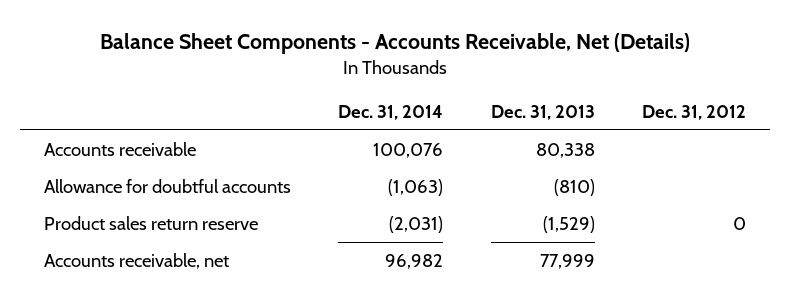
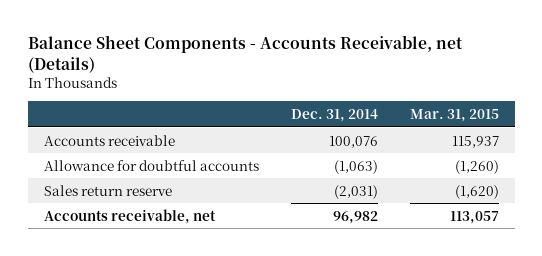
- Balance Sheet Components - Accounts Receivable, Net (Details)
+ Balance Sheet Components - Accounts Receivable, net (Details)
- | Dec. 31, 2014 | Dec. 31, 2013 | Dec. 31, 2012
+ | Dec. 31, 2014 | Mar. 31, 2015
- Product sales return reserve | (2,031) | (1,529) | 0
+ Sales return reserve | (2,031) | (1,620)

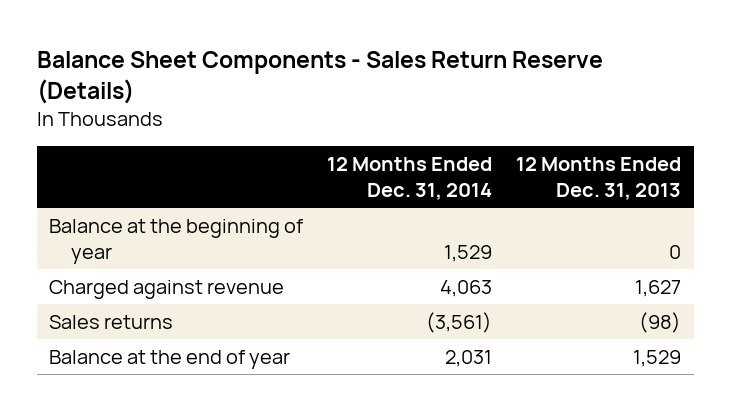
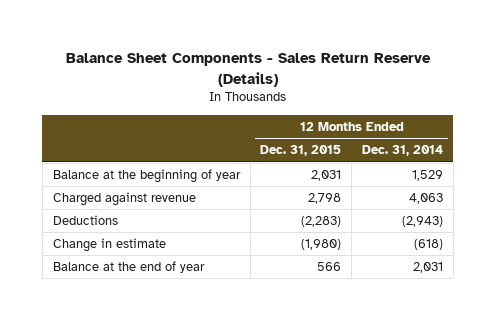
- | 12 Months Ended Dec. 31, 2014 | 12 Months Ended Dec. 31, 2013
+ | 12 Months Ended Dec. 31, 2015 | 12 Months Ended Dec. 31, 2014
- Sales returns | (3,561) | (98)
+ Deductions | (2,283) | (2,943)
+ Change in estimate | (1,980) | (618)

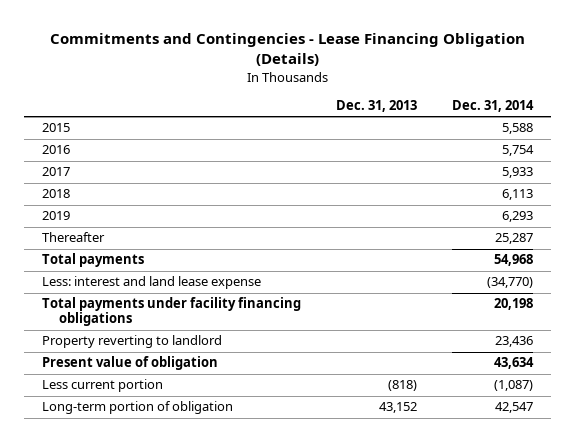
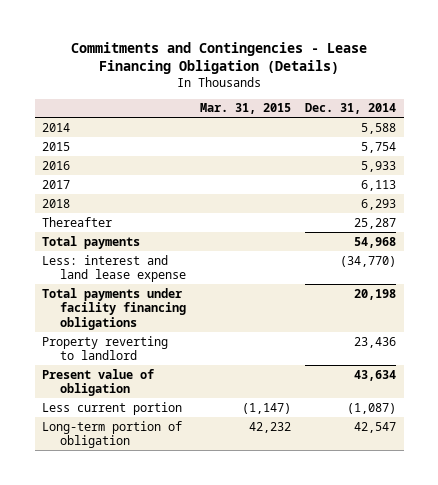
- | Dec. 31, 2013 | Dec. 31, 2014
+ | Mar. 31, 2015 | Dec. 31, 2014
- 2015 | | 5,588
- 2016 | | 5,754
- 2017 | | 5,933
- 2018 | | 6,113
- 2019 | | 6,293
+ 2014 | | 5,588
+ 2015 | | 5,754
+ 2016 | | 5,933
+ 2017 | | 6,113
+ 2018 | | 6,293

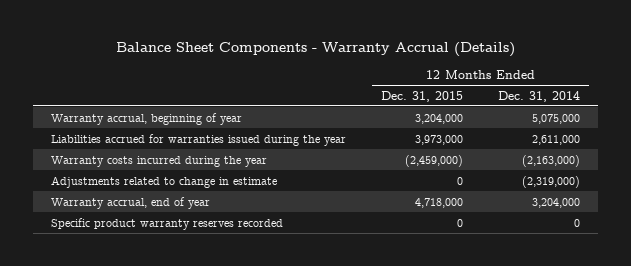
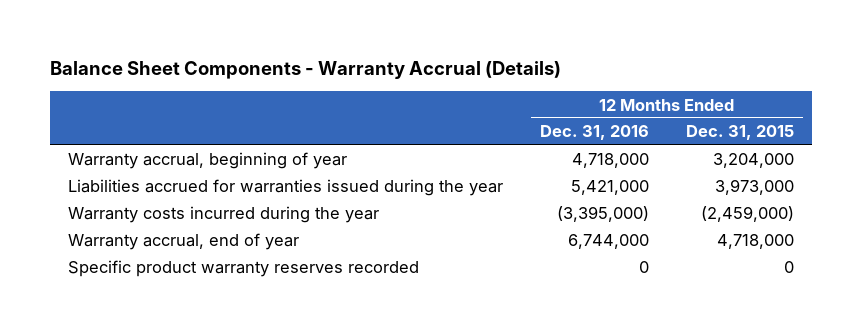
- | 12 Months Ended Dec. 31, 2015 | 12 Months Ended Dec. 31, 2014
+ | 12 Months Ended Dec. 31, 2016 | 12 Months Ended Dec. 31, 2015
- Adjustments related to change in estimate | 0 | (2,319,000)

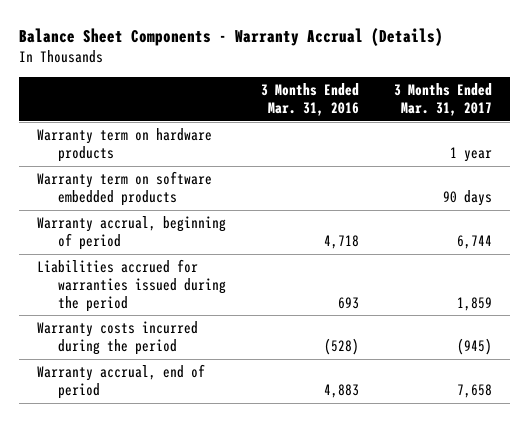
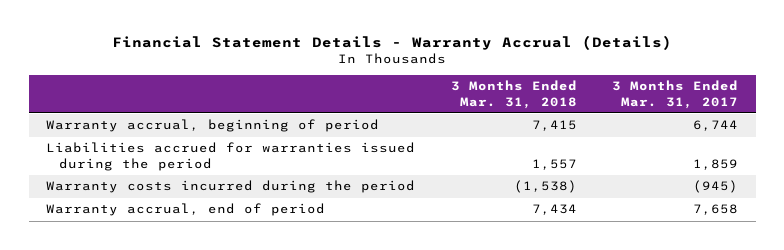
- Balance Sheet Components - Warranty Accrual (Details)
+ Financial Statement Details - Warranty Accrual (Details)
- | 3 Months Ended Mar. 31, 2016 | 3 Months Ended Mar. 31, 2017
+ | 3 Months Ended Mar. 31, 2018 | 3 Months Ended Mar. 31, 2017
- Warranty term on hardware products | | 1 year
- Warranty term on software embedded products | | 90 days

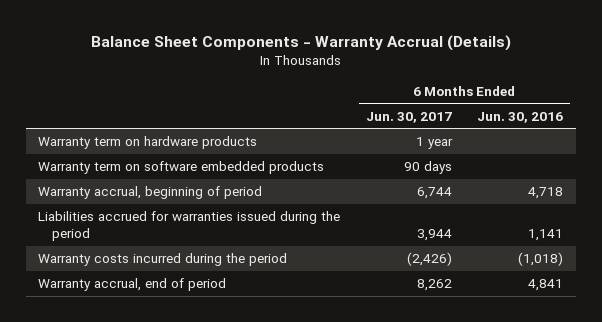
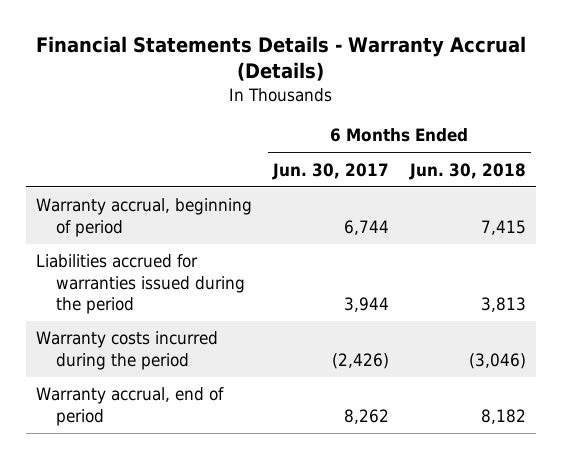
- Balance Sheet Components - Warranty Accrual (Details)
+ Financial Statements Details - Warranty Accrual (Details)
- | 6 Months Ended Jun. 30, 2017 | 6 Months Ended Jun. 30, 2016
+ | 6 Months Ended Jun. 30, 2017 | 6 Months Ended Jun. 30, 2018
- Warranty term on hardware products | 1 year |
- Warranty term on software embedded products | 90 days |

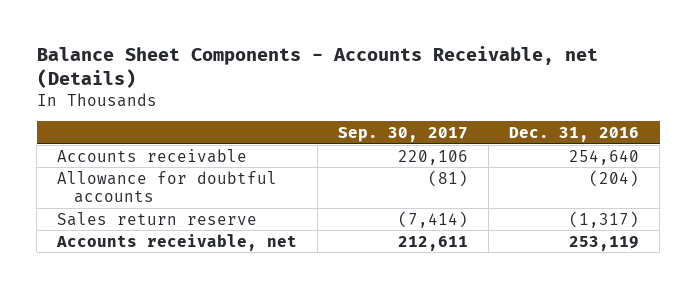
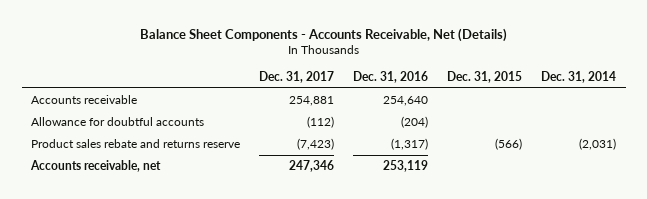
- Balance Sheet Components - Accounts Receivable, net (Details)
+ Balance Sheet Components - Accounts Receivable, Net (Details)
- | Sep. 30, 2017 | Dec. 31, 2016
+ | Dec. 31, 2017 | Dec. 31, 2016 | Dec. 31, 2015 | Dec. 31, 2014
- Sales return reserve | (7,414) | (1,317)
+ Product sales rebate and returns reserve | (7,423) | (1,317) | (566) | (2,031)

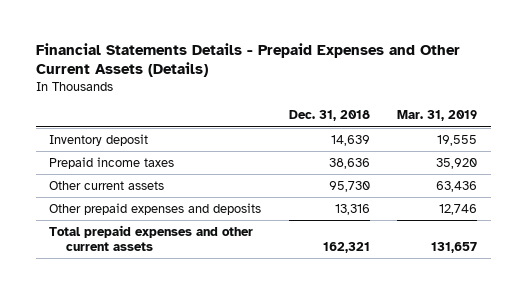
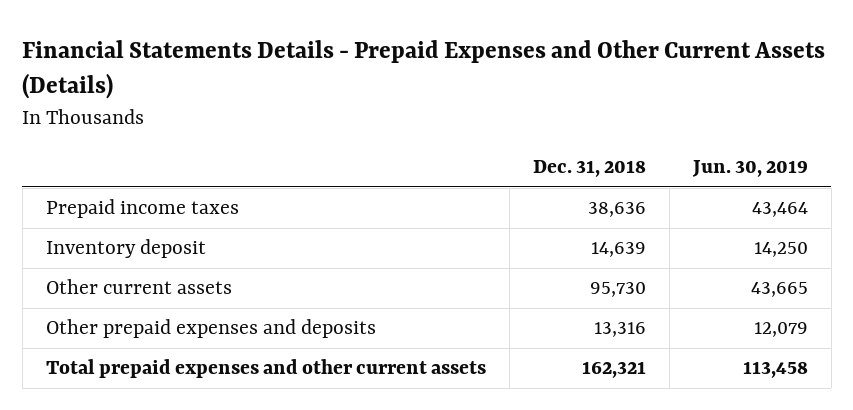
- | Dec. 31, 2018 | Mar. 31, 2019
+ | Dec. 31, 2018 | Jun. 30, 2019
moved down: Inventory deposit | 14,639 | 14,250

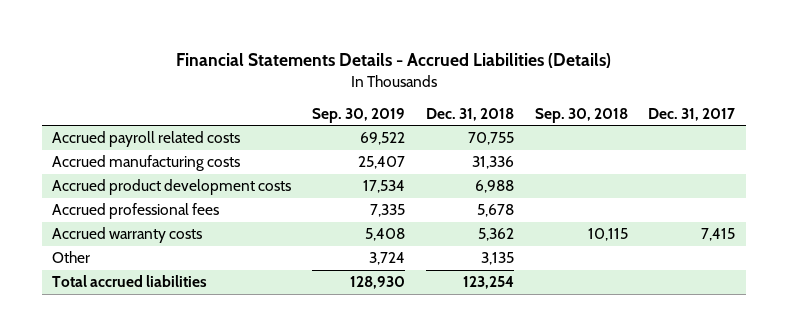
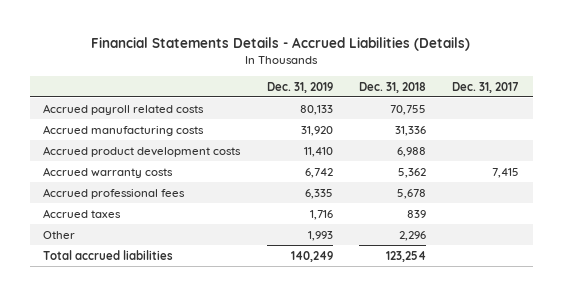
- | Sep. 30, 2019 | Dec. 31, 2018 | Sep. 30, 2018 | Dec. 31, 2017
+ | Dec. 31, 2019 | Dec. 31, 2018 | Dec. 31, 2017
- Other | 3,724 | 3,135 | |
moved down: Accrued professional fees | 6,335 | 5,678 |
+ Accrued taxes | 1,716 | 839 |
+ Other | 1,993 | 2,296 |

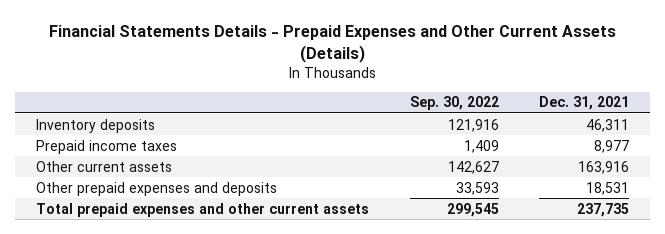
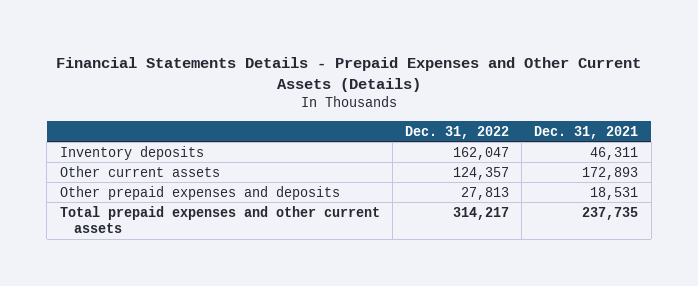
- | Sep. 30, 2022 | Dec. 31, 2021
+ | Dec. 31, 2022 | Dec. 31, 2021
- Prepaid income taxes | 1,409 | 8,977
- Other current assets | 142,627 | 163,916
+ Other current assets | 124,357 | 172,893

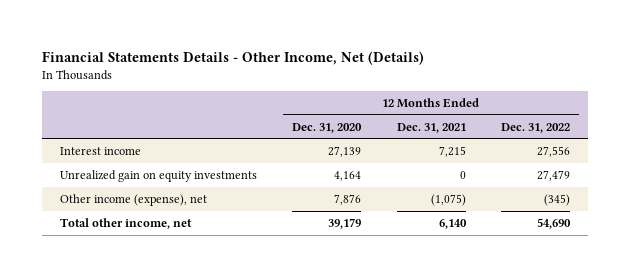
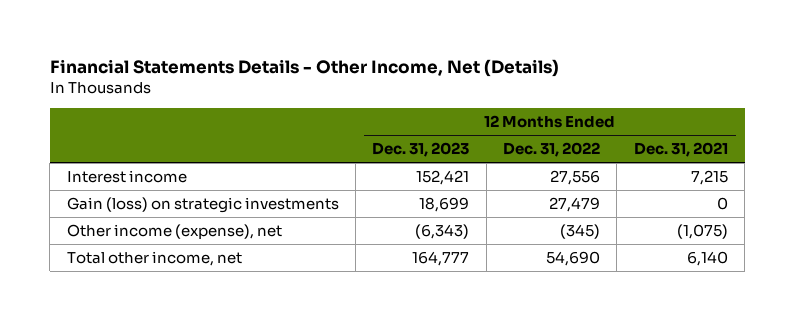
- | 12 Months Ended Dec. 31, 2020 | 12 Months Ended Dec. 31, 2021 | 12 Months Ended Dec. 31, 2022
+ | 12 Months Ended Dec. 31, 2023 | 12 Months Ended Dec. 31, 2022 | 12 Months Ended Dec. 31, 2021
- Unrealized gain on equity investments | 4,164 | 0 | 27,479
+ Gain (loss) on strategic investments | 18,699 | 27,479 | 0

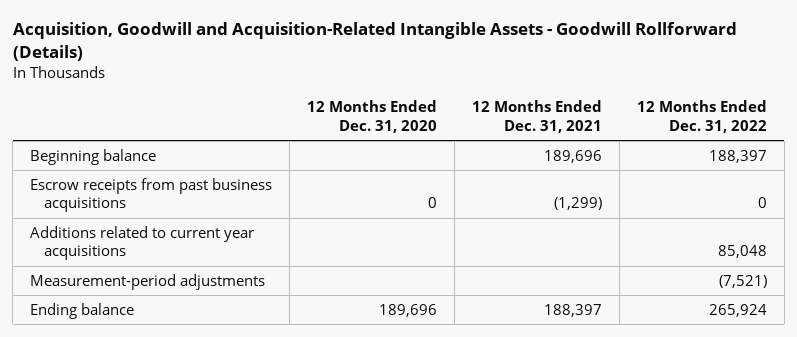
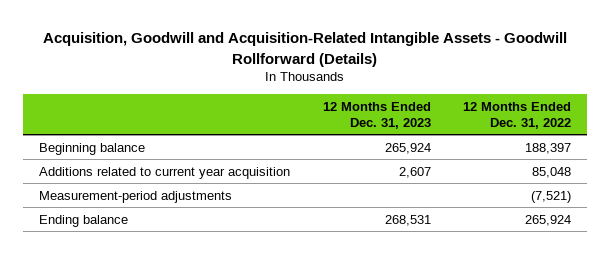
- | 12 Months Ended Dec. 31, 2020 | 12 Months Ended Dec. 31, 2021 | 12 Months Ended Dec. 31, 2022
+ | 12 Months Ended Dec. 31, 2023 | 12 Months Ended Dec. 31, 2022
- Escrow receipts from past business acquisitions | 0 | (1,299) | 0
- Additions related to current year acquisitions | | | 85,048
+ Additions related to current year acquisition | 2,607 | 85,048

